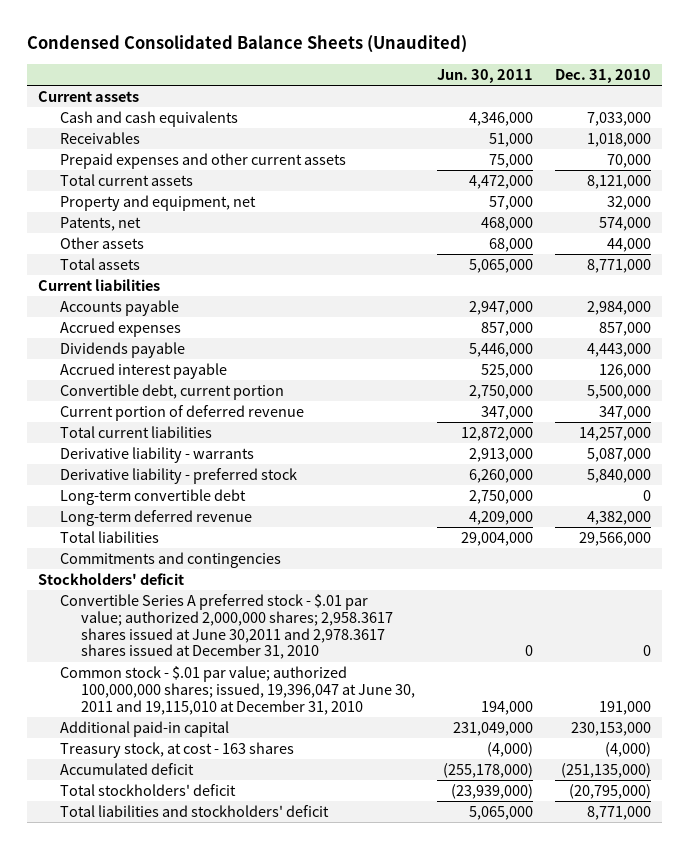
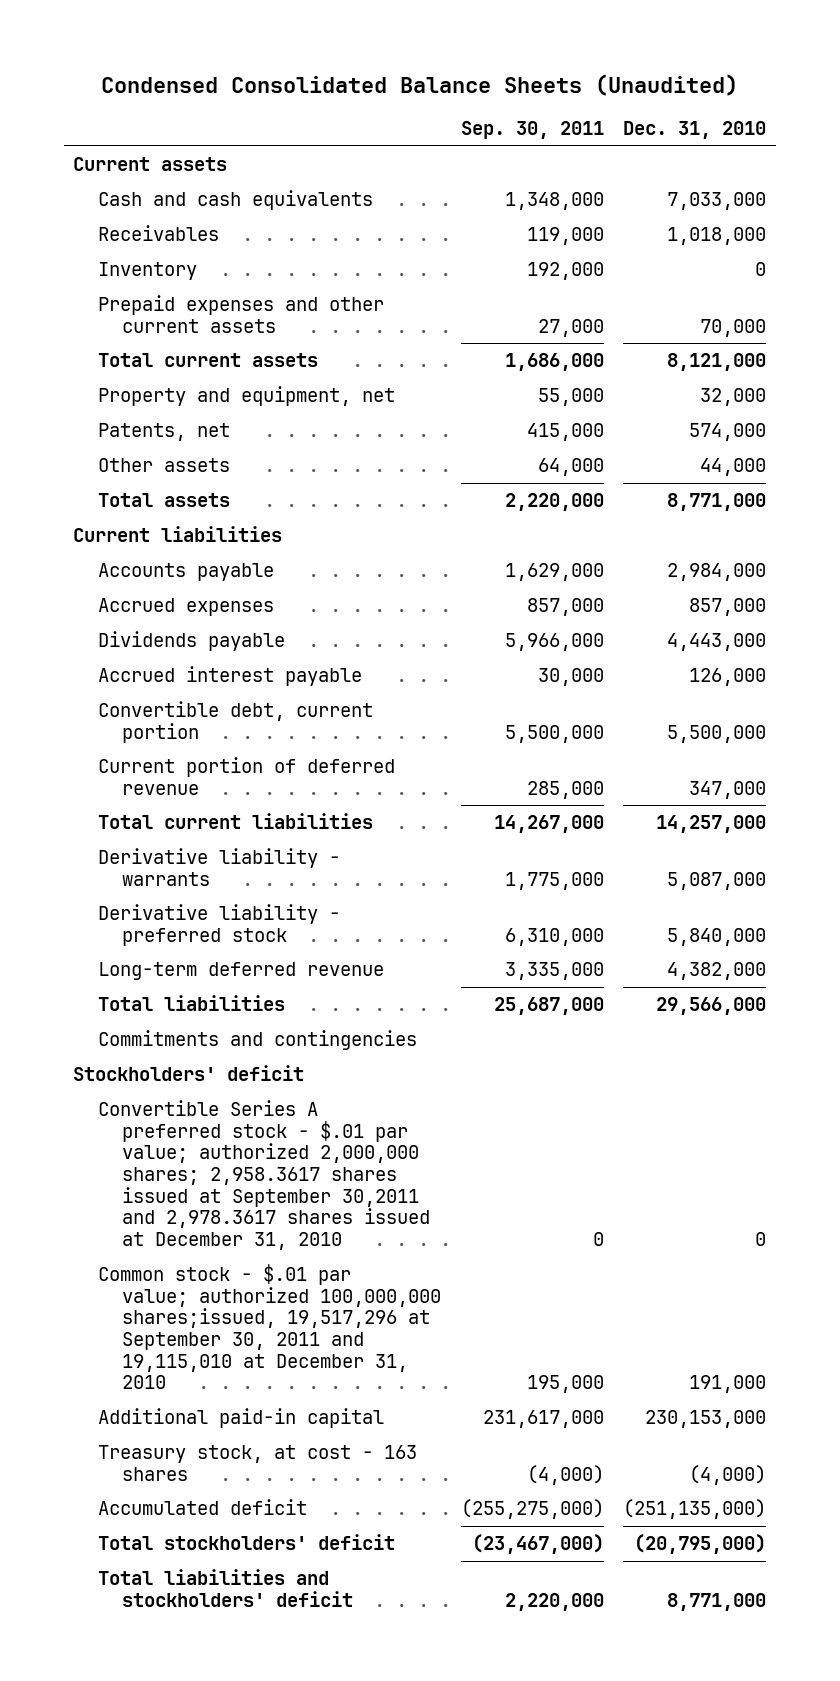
- | Jun. 30, 2011 | Dec. 31, 2010
+ | Sep. 30, 2011 | Dec. 31, 2010
+ Inventory | 192,000 | 0
- Long-term convertible debt | 2,750,000 | 0
- Convertible Series A preferred stock - $.01 par value; authorized 2,000,000 shares; 2,958.3617 shares issued at June 30,2011 and 2,978.3617 shares issued at December 31, 2010 | 0 | 0
- Common stock - $.01 par value; authorized 100,000,000 shares; issued, 19,396,047 at June 30, 2011 and 19,115,010 at December 31, 2010 | 194,000 | 191,000
+ Convertible Series A preferred stock - $.01 par value; authorized 2,000,000 shares; 2,958.3617 shares issued at September 30,2011 and 2,978.3617 shares issued at December 31, 2010 | 0 | 0
+ Common stock - $.01 par value; authorized 100,000,000 shares;issued, 19,517,296 at September 30, 2011 and 19,115,010 at December 31, 2010 | 195,000 | 191,000

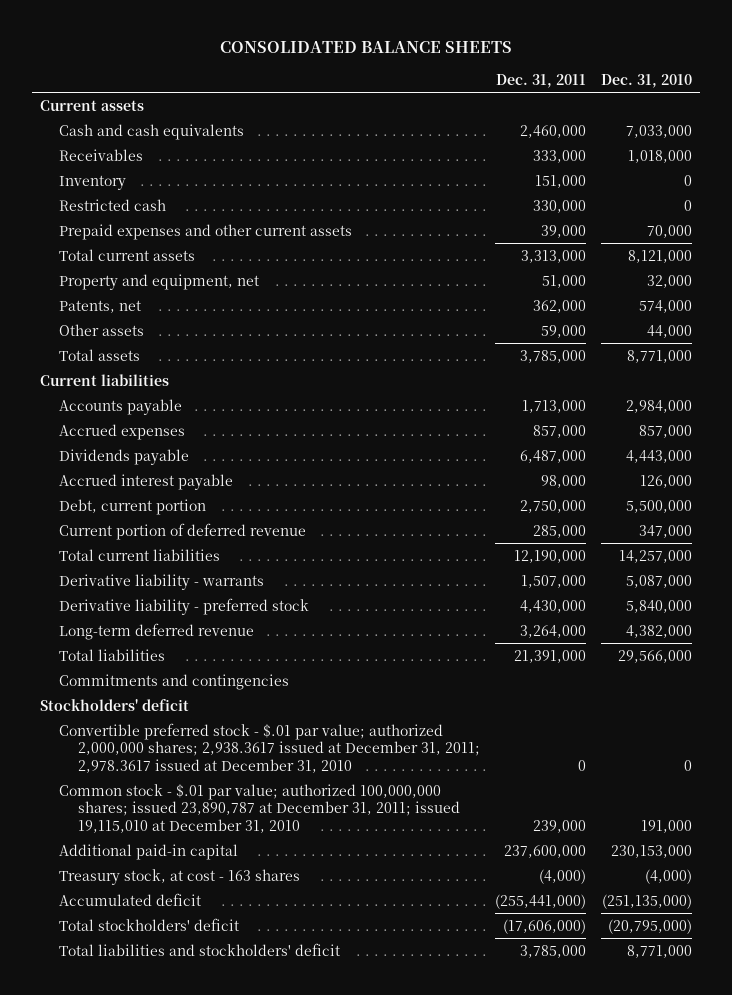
- Condensed Consolidated Balance Sheets (Unaudited)
+ CONSOLIDATED BALANCE SHEETS
- | Sep. 30, 2011 | Dec. 31, 2010
+ | Dec. 31, 2011 | Dec. 31, 2010
+ Restricted cash | 330,000 | 0
- Convertible debt, current portion | 5,500,000 | 5,500,000
+ Debt, current portion | 2,750,000 | 5,500,000
- Convertible Series A preferred stock - $.01 par value; authorized 2,000,000 shares; 2,958.3617 shares issued at September 30,2011 and 2,978.3617 shares issued at December 31, 2010 | 0 | 0
- Common stock - $.01 par value; authorized 100,000,000 shares;issued, 19,517,296 at September 30, 2011 and 19,115,010 at December 31, 2010 | 195,000 | 191,000
+ Convertible preferred stock - $.01 par value; authorized 2,000,000 shares; 2,938.3617 issued at December 31, 2011; 2,978.3617 issued at December 31, 2010 | 0 | 0
+ Common stock - $.01 par value; authorized 100,000,000 shares; issued 23,890,787 at December 31, 2011; issued 19,115,010 at December 31, 2010 | 239,000 | 191,000

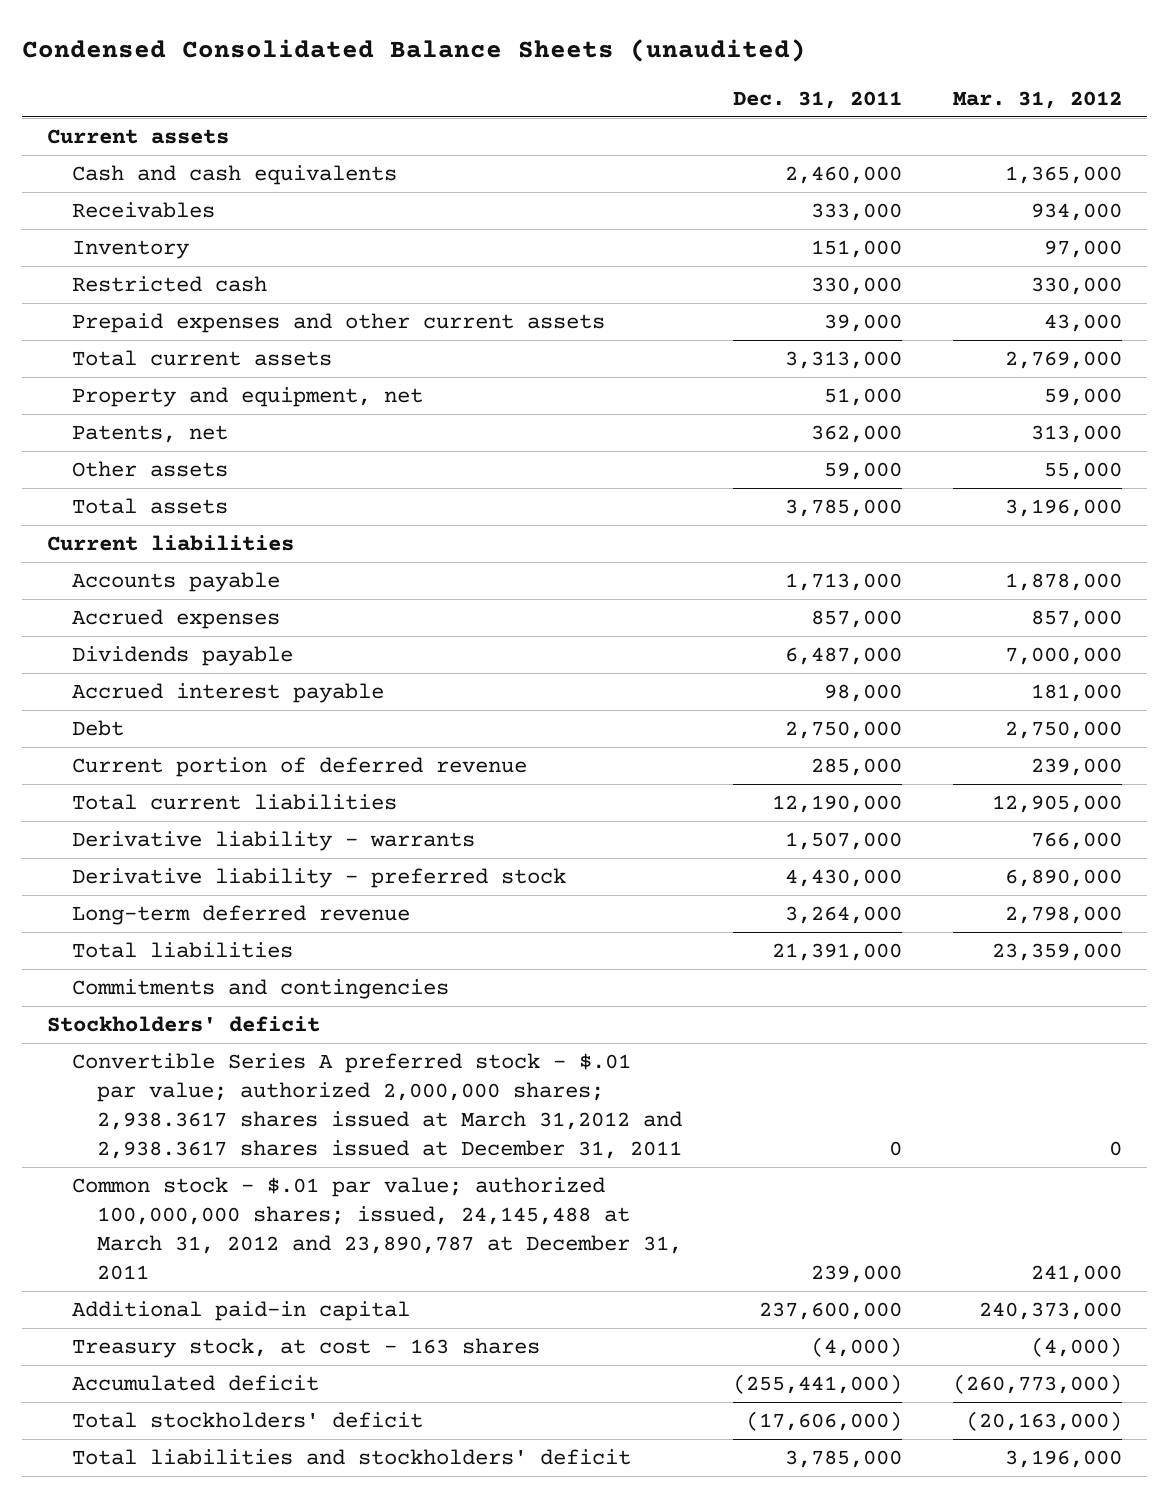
- CONSOLIDATED BALANCE SHEETS
+ Condensed Consolidated Balance Sheets (unaudited)
- | Dec. 31, 2011 | Dec. 31, 2010
+ | Dec. 31, 2011 | Mar. 31, 2012
- Debt, current portion | 2,750,000 | 5,500,000
+ Debt | 2,750,000 | 2,750,000
- Convertible preferred stock - $.01 par value; authorized 2,000,000 shares; 2,938.3617 issued at December 31, 2011; 2,978.3617 issued at December 31, 2010 | 0 | 0
- Common stock - $.01 par value; authorized 100,000,000 shares; issued 23,890,787 at December 31, 2011; issued 19,115,010 at December 31, 2010 | 239,000 | 191,000
+ Convertible Series A preferred stock - $.01 par value; authorized 2,000,000 shares; 2,938.3617 shares issued at March 31,2012 and 2,938.3617 shares issued at December 31, 2011 | 0 | 0
+ Common stock - $.01 par value; authorized 100,000,000 shares; issued, 24,145,488 at March 31, 2012 and 23,890,787 at December 31, 2011 | 239,000 | 241,000

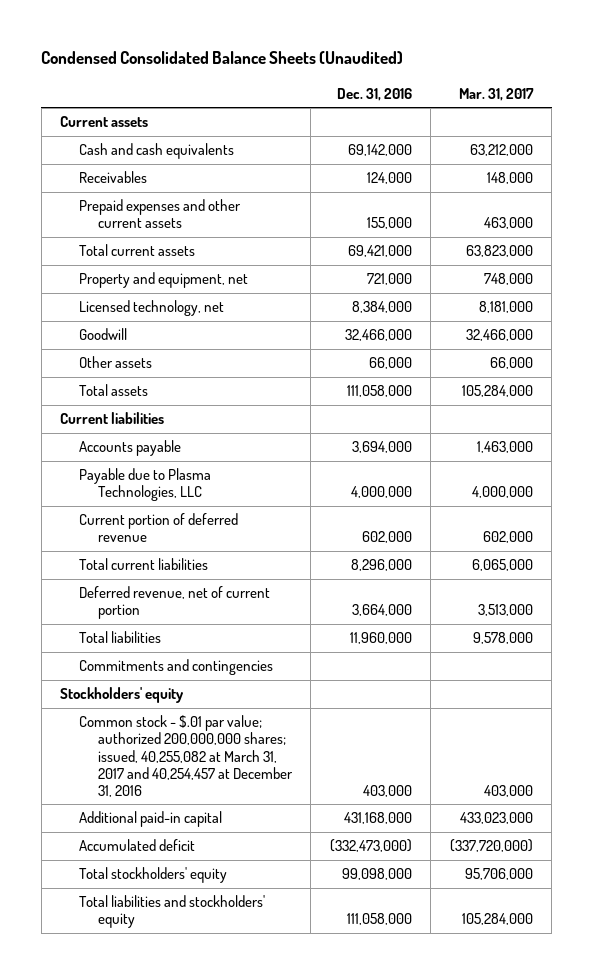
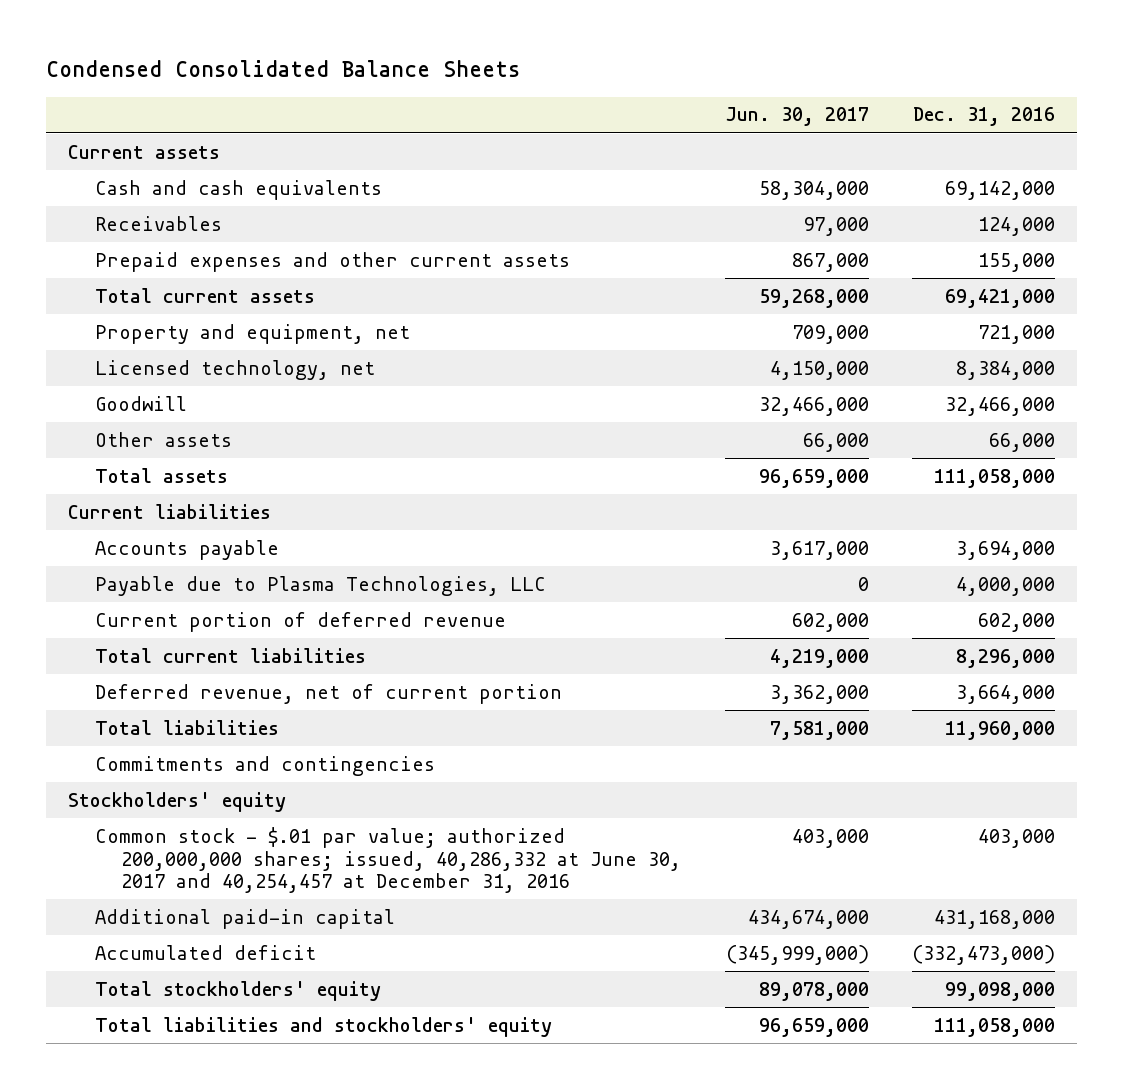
- Condensed Consolidated Balance Sheets (Unaudited)
+ Condensed Consolidated Balance Sheets
- | Dec. 31, 2016 | Mar. 31, 2017
+ | Jun. 30, 2017 | Dec. 31, 2016
- Common stock - $.01 par value; authorized 200,000,000 shares; issued, 40,255,082 at March 31, 2017 and 40,254,457 at December 31, 2016 | 403,000 | 403,000
+ Common stock - $.01 par value; authorized 200,000,000 shares; issued, 40,286,332 at June 30, 2017 and 40,254,457 at December 31, 2016 | 403,000 | 403,000

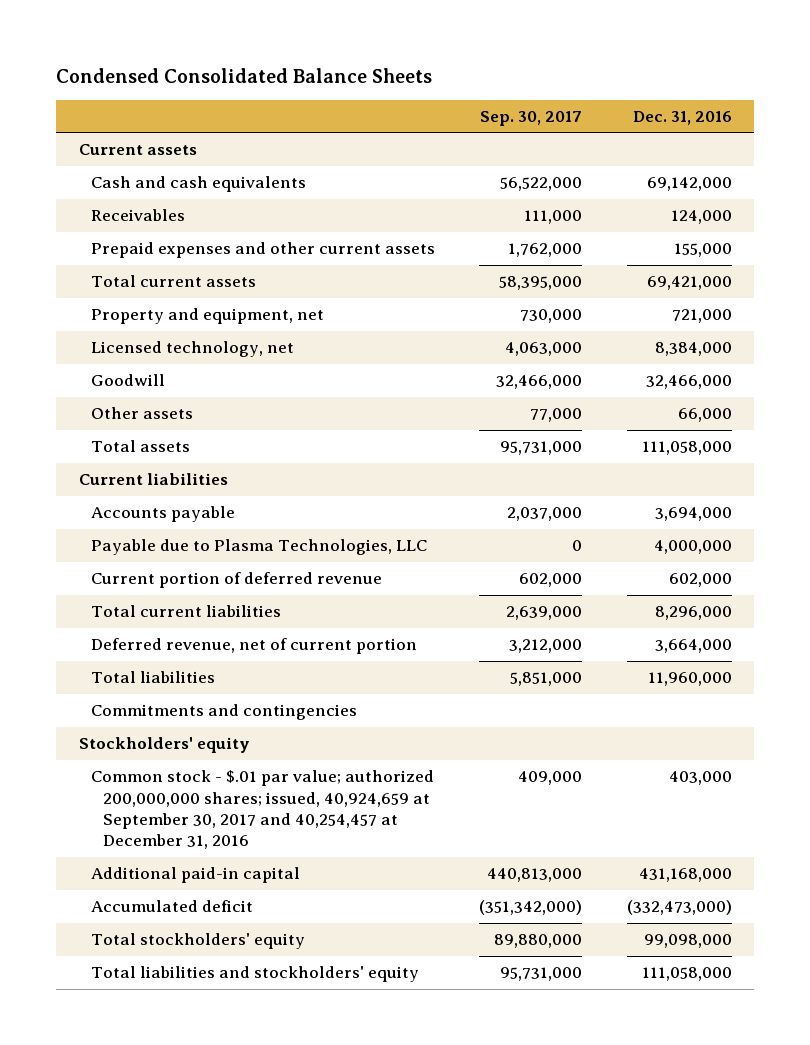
- | Jun. 30, 2017 | Dec. 31, 2016
+ | Sep. 30, 2017 | Dec. 31, 2016
- Common stock - $.01 par value; authorized 200,000,000 shares; issued, 40,286,332 at June 30, 2017 and 40,254,457 at December 31, 2016 | 403,000 | 403,000
+ Common stock - $.01 par value; authorized 200,000,000 shares; issued, 40,924,659 at September 30, 2017 and 40,254,457 at December 31, 2016 | 409,000 | 403,000

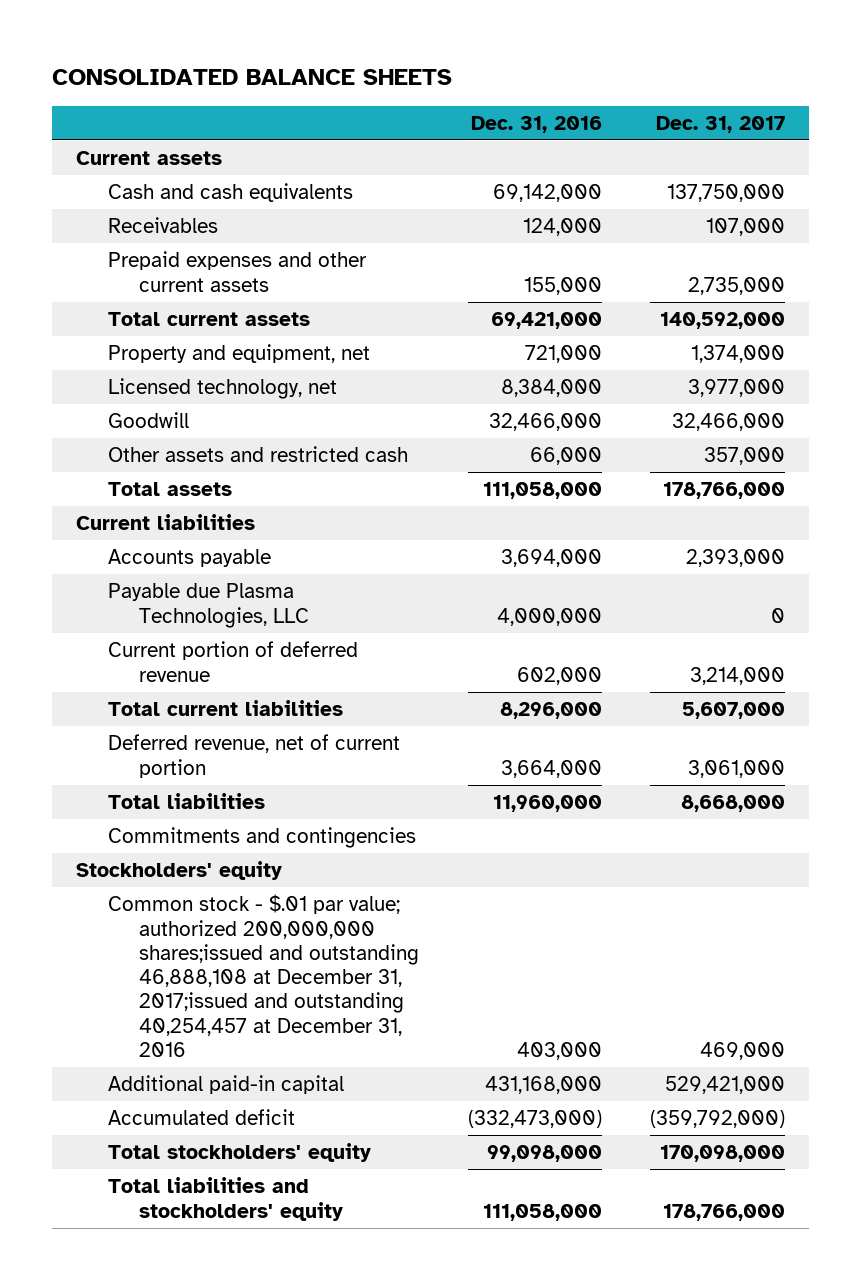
- Condensed Consolidated Balance Sheets
+ CONSOLIDATED BALANCE SHEETS
- | Sep. 30, 2017 | Dec. 31, 2016
+ | Dec. 31, 2016 | Dec. 31, 2017
- Other assets | 77,000 | 66,000
+ Other assets and restricted cash | 66,000 | 357,000
- Payable due to Plasma Technologies, LLC | 0 | 4,000,000
+ Payable due Plasma Technologies, LLC | 4,000,000 | 0
- Common stock - $.01 par value; authorized 200,000,000 shares; issued, 40,924,659 at September 30, 2017 and 40,254,457 at December 31, 2016 | 409,000 | 403,000
+ Common stock - $.01 par value; authorized 200,000,000 shares;issued and outstanding 46,888,108 at December 31, 2017;issued and outstanding 40,254,457 at December 31, 2016 | 403,000 | 469,000

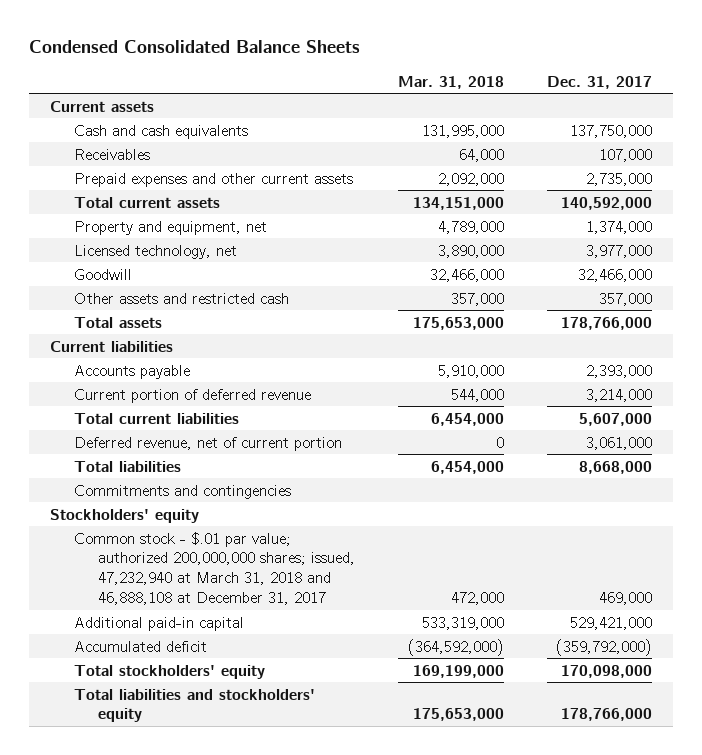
- CONSOLIDATED BALANCE SHEETS
+ Condensed Consolidated Balance Sheets
- | Dec. 31, 2016 | Dec. 31, 2017
+ | Mar. 31, 2018 | Dec. 31, 2017
- Payable due Plasma Technologies, LLC | 4,000,000 | 0
- Common stock - $.01 par value; authorized 200,000,000 shares;issued and outstanding 46,888,108 at December 31, 2017;issued and outstanding 40,254,457 at December 31, 2016 | 403,000 | 469,000
+ Common stock - $.01 par value; authorized 200,000,000 shares; issued, 47,232,940 at March 31, 2018 and 46,888,108 at December 31, 2017 | 472,000 | 469,000

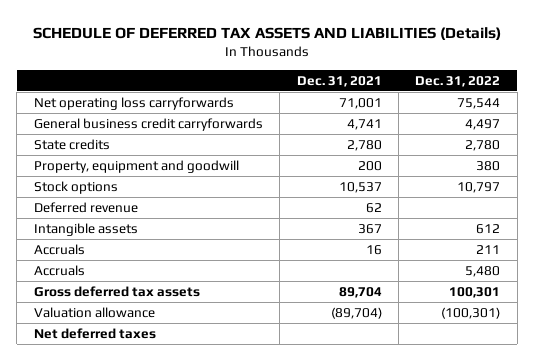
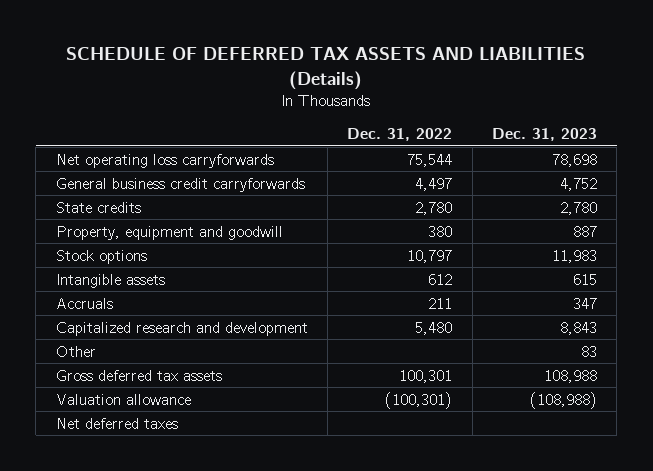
- | Dec. 31, 2021 | Dec. 31, 2022
+ | Dec. 31, 2022 | Dec. 31, 2023
- Deferred revenue | 62 |
- Accruals | | 5,480
+ Capitalized research and development | 5,480 | 8,843
+ Other | | 83

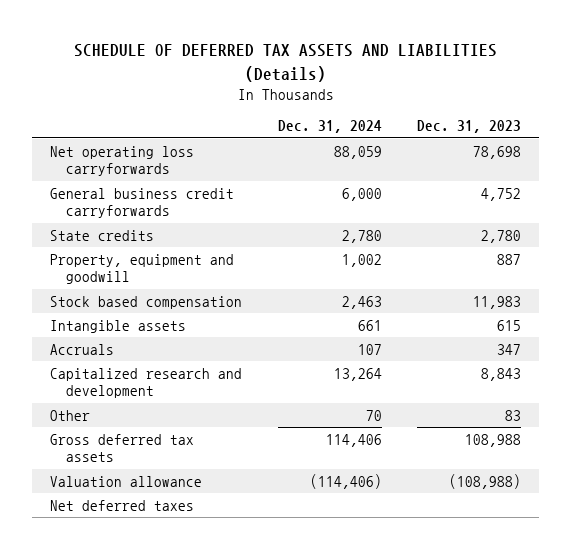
- | Dec. 31, 2022 | Dec. 31, 2023
+ | Dec. 31, 2024 | Dec. 31, 2023
- Stock options | 10,797 | 11,983
+ Stock based compensation | 2,463 | 11,983

